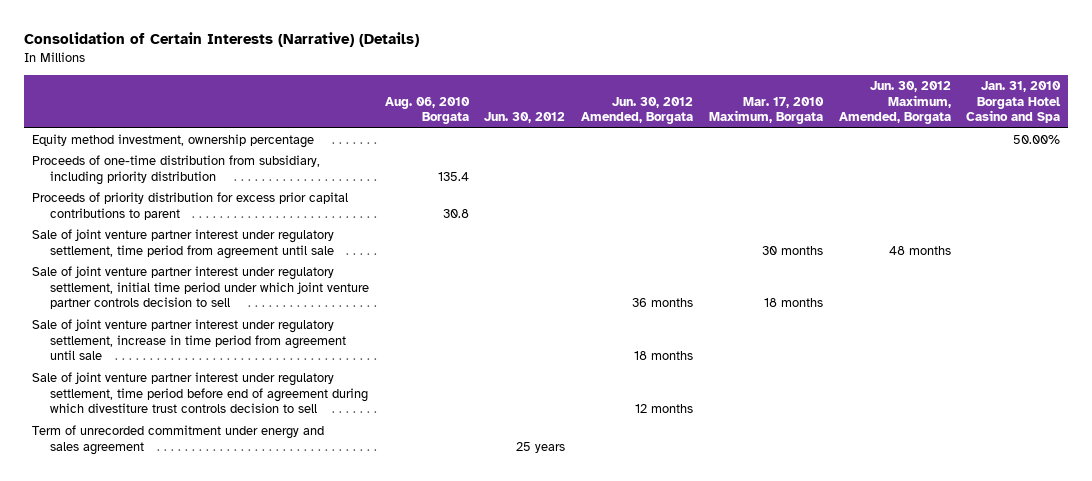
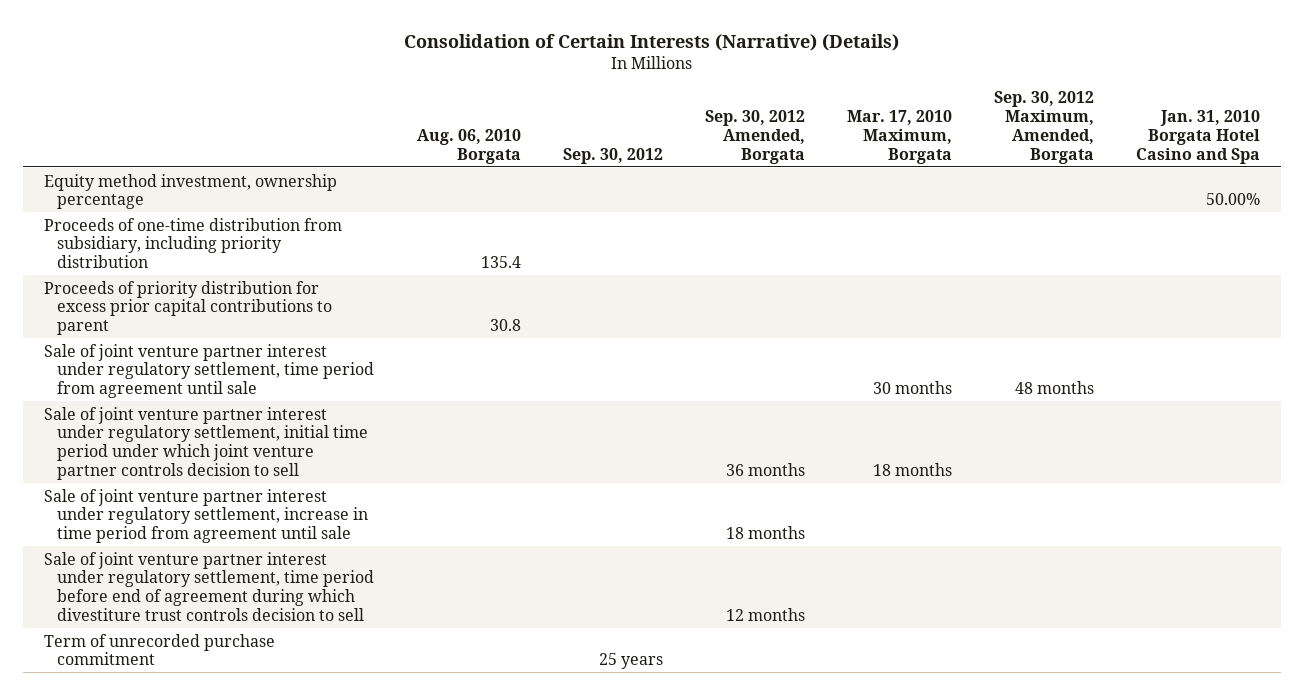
- | Aug. 06, 2010 Borgata | Jun. 30, 2012 | Jun. 30, 2012 Amended, Borgata | Mar. 17, 2010 Maximum, Borgata | Jun. 30, 2012 Maximum, Amended, Borgata | Jan. 31, 2010 Borgata Hotel Casino and Spa
+ | Aug. 06, 2010 Borgata | Sep. 30, 2012 | Sep. 30, 2012 Amended, Borgata | Mar. 17, 2010 Maximum, Borgata | Sep. 30, 2012 Maximum, Amended, Borgata | Jan. 31, 2010 Borgata Hotel Casino and Spa
- Term of unrecorded commitment under energy and sales agreement | | 25 years | | | |
+ Term of unrecorded purchase commitment | | 25 years | | | |

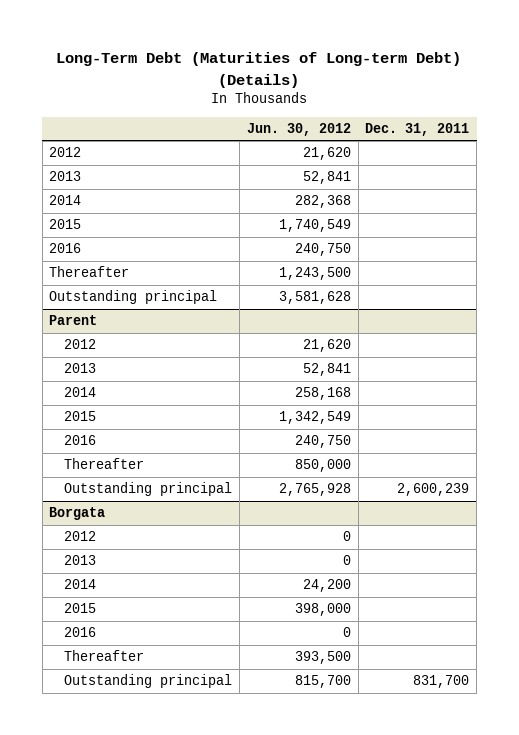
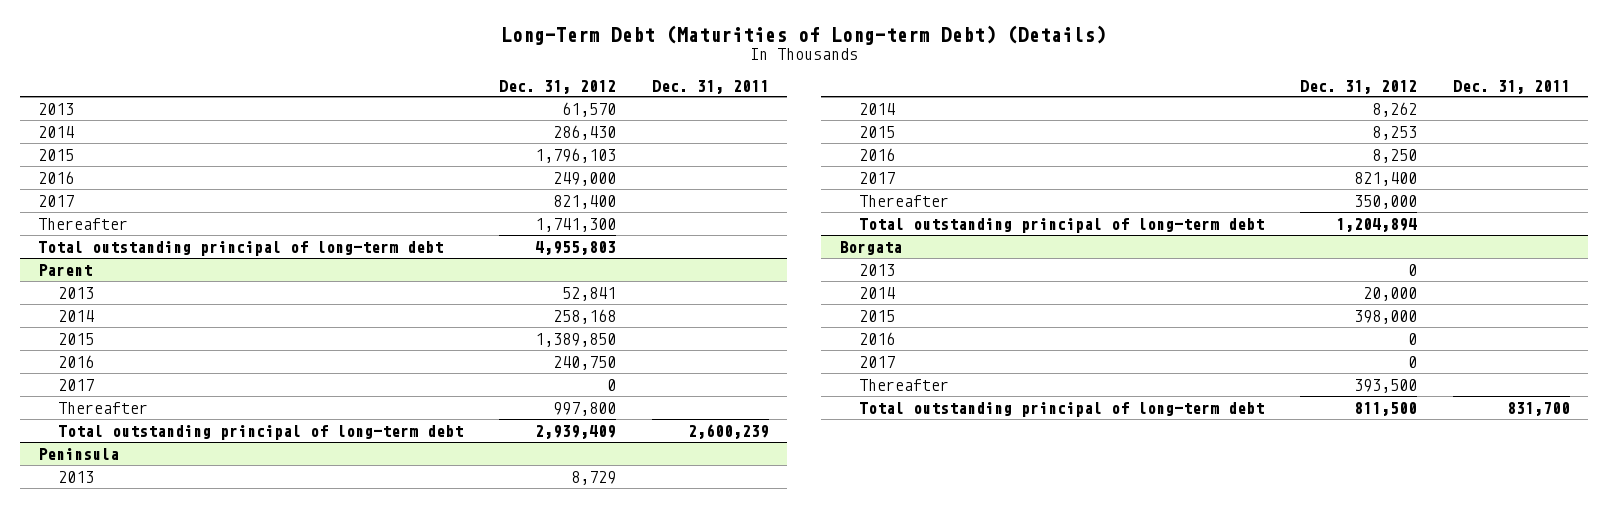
- | Jun. 30, 2012 | Dec. 31, 2011
+ | Dec. 31, 2012 | Dec. 31, 2011
- 2012 | 21,620 |
+ 2017 | 821,400 |
- Outstanding principal | 3,581,628 |
+ Total outstanding principal of long-term debt | 4,955,803 |
@ Parent
- 2012 | 21,620 |
+ 2017 | 0 |
- Outstanding principal | 2,765,928 | 2,600,239
+ Total outstanding principal of long-term debt | 2,939,409 | 2,600,239
+ Peninsula
+ 2013 | 8,729 |
+ 2014 | 8,262 |
+ 2015 | 8,253 |
+ 2016 | 8,250 |
+ 2017 | 821,400 |
+ Thereafter | 350,000 |
+ Total outstanding principal of long-term debt | 1,204,894 |
@ Borgata
- 2012 | 0 |
+ 2017 | 0 |
- Outstanding principal | 815,700 | 831,700
+ Total outstanding principal of long-term debt | 811,500 | 831,700

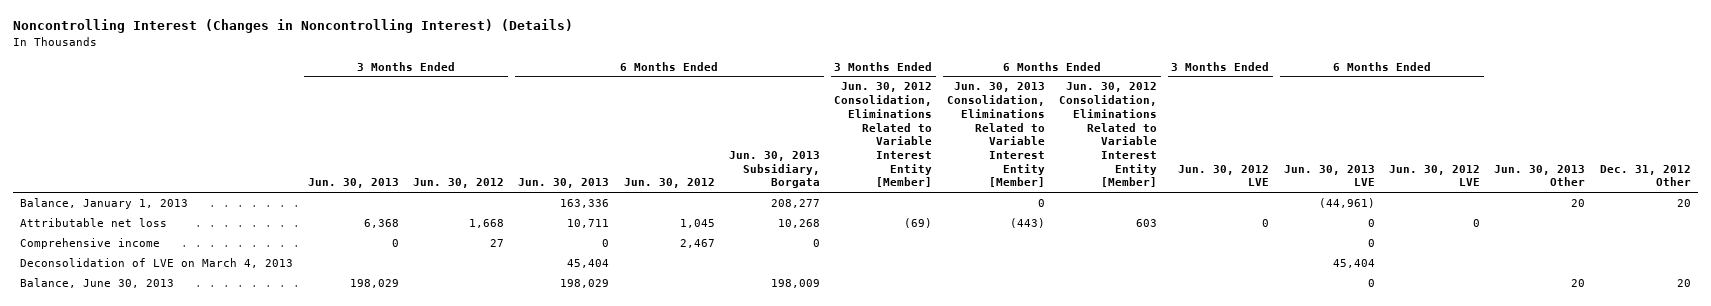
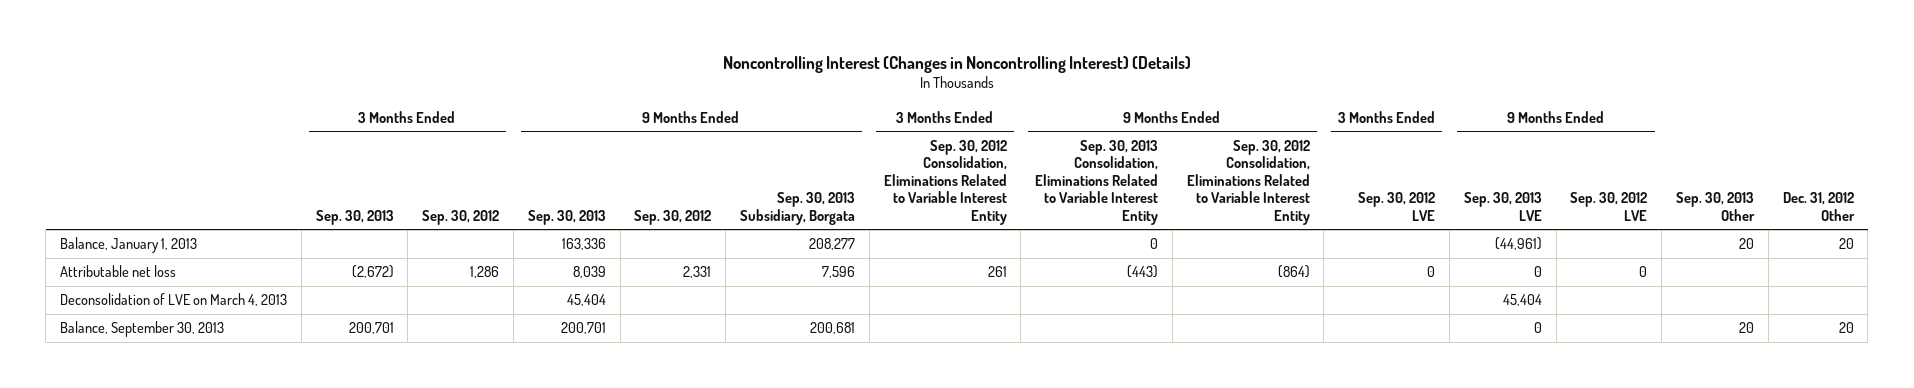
- | 3 Months Ended Jun. 30, 2013 | 3 Months Ended Jun. 30, 2012 | 6 Months Ended Jun. 30, 2013 | 6 Months Ended Jun. 30, 2012 | 6 Months Ended Jun. 30, 2013 Subsidiary, Borgata | 3 Months Ended Jun. 30, 2012 Consolidation, Eliminations Related to Variable Interest Entity [Member] | 6 Months Ended Jun. 30, 2013 Consolidation, Eliminations Related to Variable Interest Entity [Member] | 6 Months Ended Jun. 30, 2012 Consolidation, Eliminations Related to Variable Interest Entity [Member] | 3 Months Ended Jun. 30, 2012 LVE | 6 Months Ended Jun. 30, 2013 LVE | 6 Months Ended Jun. 30, 2012 LVE | Jun. 30, 2013 Other | Dec. 31, 2012 Other
+ | 3 Months Ended Sep. 30, 2013 | 3 Months Ended Sep. 30, 2012 | 9 Months Ended Sep. 30, 2013 | 9 Months Ended Sep. 30, 2012 | 9 Months Ended Sep. 30, 2013 Subsidiary, Borgata | 3 Months Ended Sep. 30, 2012 Consolidation, Eliminations Related to Variable Interest Entity | 9 Months Ended Sep. 30, 2013 Consolidation, Eliminations Related to Variable Interest Entity | 9 Months Ended Sep. 30, 2012 Consolidation, Eliminations Related to Variable Interest Entity | 3 Months Ended Sep. 30, 2012 LVE | 9 Months Ended Sep. 30, 2013 LVE | 9 Months Ended Sep. 30, 2012 LVE | Sep. 30, 2013 Other | Dec. 31, 2012 Other
- Comprehensive income | 0 | 27 | 0 | 2,467 | 0 | | | | | 0 | | |
- Balance, June 30, 2013 | 198,029 | | 198,029 | | 198,009 | | | | | 0 | | 20 | 20
+ Balance, September 30, 2013 | 200,701 | | 200,701 | | 200,681 | | | | | 0 | | 20 | 20

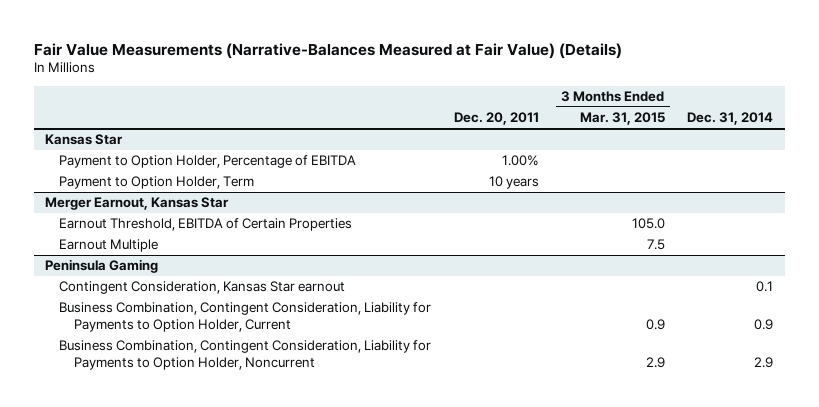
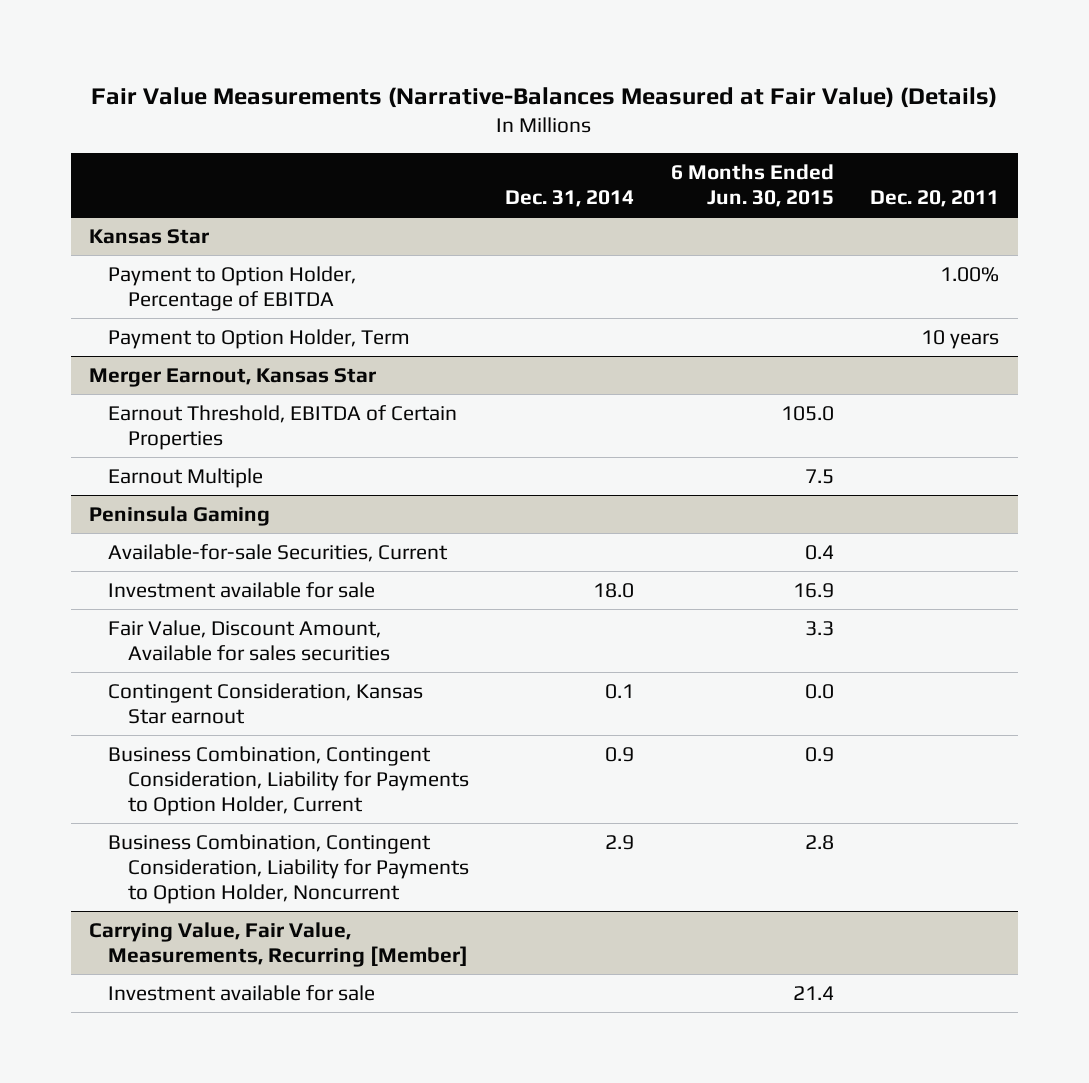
- | Dec. 20, 2011 | 3 Months Ended Mar. 31, 2015 | Dec. 31, 2014
+ | Dec. 31, 2014 | 6 Months Ended Jun. 30, 2015 | Dec. 20, 2011
@ Peninsula Gaming
+ Available-for-sale Securities, Current | | 0.4 |
+ Investment available for sale | 18.0 | 16.9 |
+ Fair Value, Discount Amount, Available for sales securities | | 3.3 |
+ Carrying Value, Fair Value, Measurements, Recurring [Member]
+ Investment available for sale | | 21.4 |

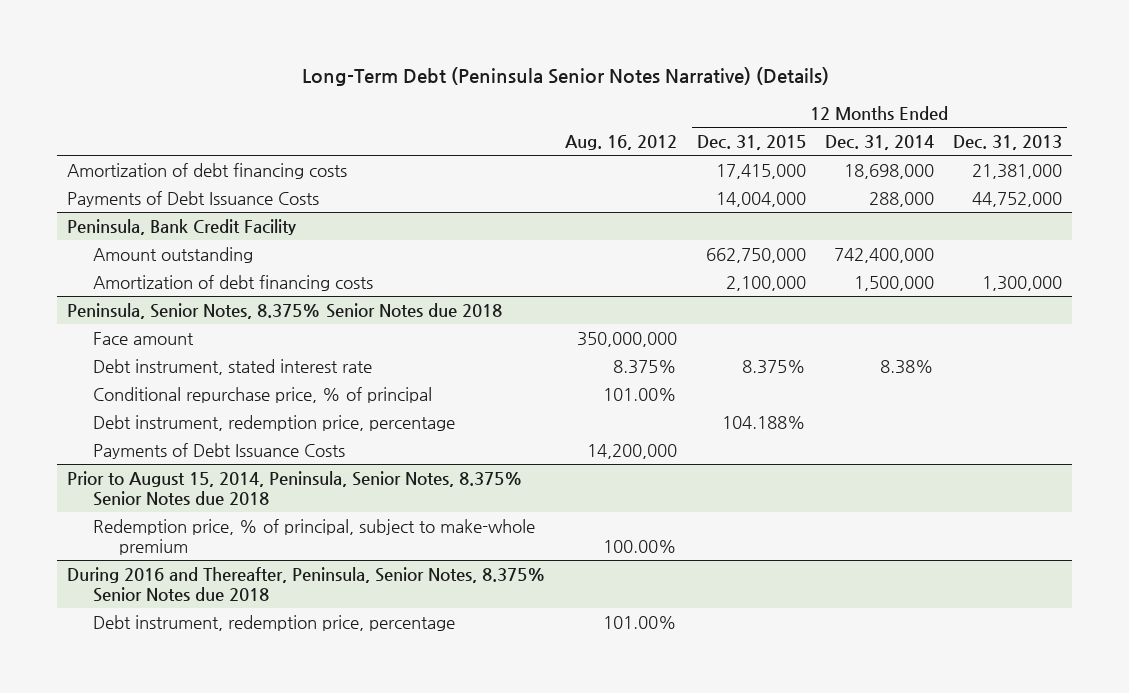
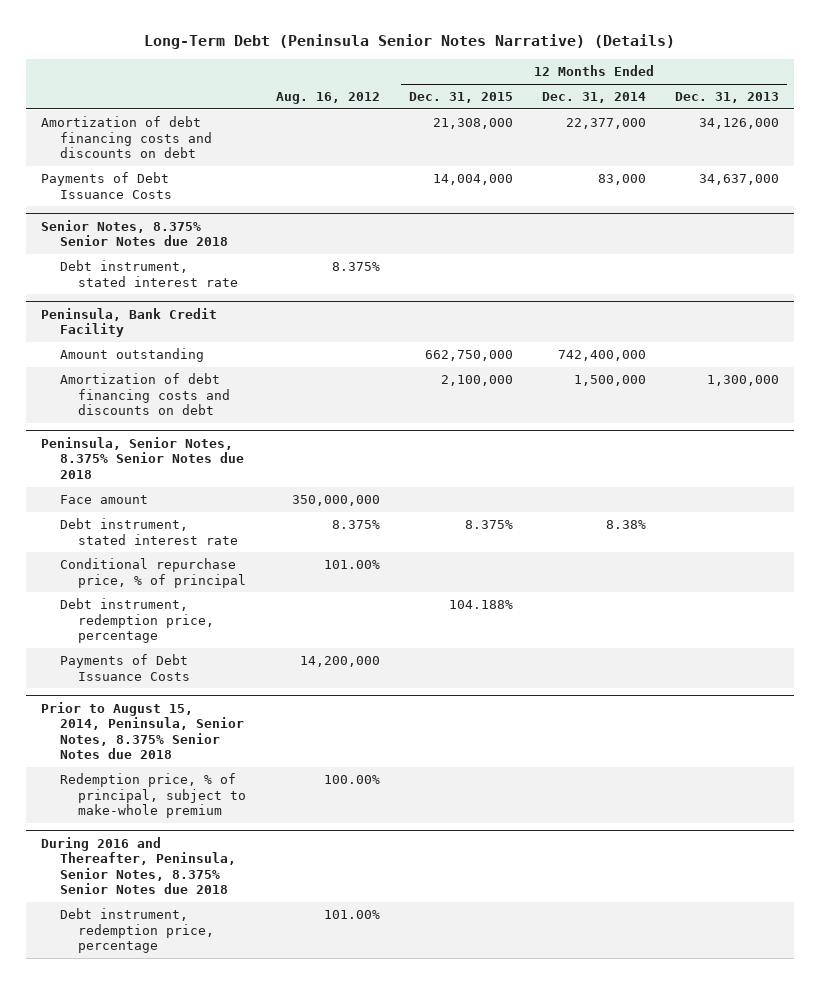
- Amortization of debt financing costs | | 17,415,000 | 18,698,000 | 21,381,000
- Payments of Debt Issuance Costs | | 14,004,000 | 288,000 | 44,752,000
+ Amortization of debt financing costs and discounts on debt | | 21,308,000 | 22,377,000 | 34,126,000
+ Payments of Debt Issuance Costs | | 14,004,000 | 83,000 | 34,637,000
+ Senior Notes, 8.375% Senior Notes due 2018
+ Debt instrument, stated interest rate | 8.375% | | |
@ Peninsula, Bank Credit Facility
- Amortization of debt financing costs | | 2,100,000 | 1,500,000 | 1,300,000
+ Amortization of debt financing costs and discounts on debt | | 2,100,000 | 1,500,000 | 1,300,000

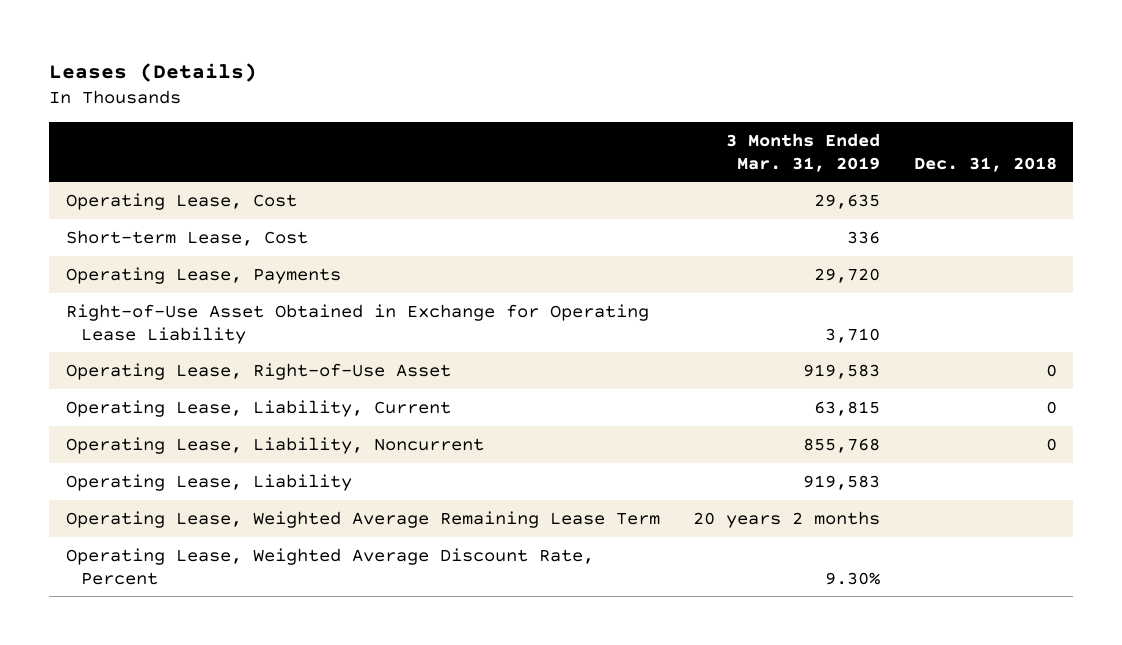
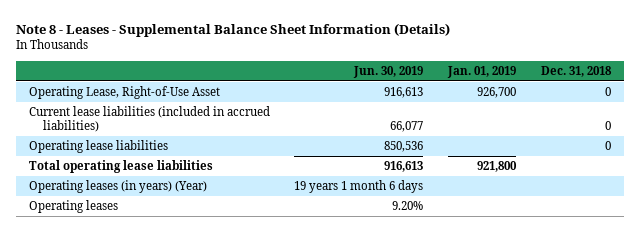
- Leases (Details)
+ Note 8 - Leases - Supplemental Balance Sheet Information (Details)
- | 3 Months Ended Mar. 31, 2019 | Dec. 31, 2018
+ | Jun. 30, 2019 | Jan. 01, 2019 | Dec. 31, 2018
- Operating Lease, Cost | 29,635 |
- Short-term Lease, Cost | 336 |
- Operating Lease, Payments | 29,720 |
- Right-of-Use Asset Obtained in Exchange for Operating Lease Liability | 3,710 |
- Operating Lease, Liability, Current | 63,815 | 0
- Operating Lease, Liability, Noncurrent | 855,768 | 0
- Operating Lease, Liability | 919,583 |
- Operating Lease, Weighted Average Remaining Lease Term | 20 years 2 months |
- Operating Lease, Weighted Average Discount Rate, Percent | 9.30% |
+ Current lease liabilities (included in accrued liabilities) | 66,077 | | 0
+ Operating lease liabilities | 850,536 | | 0
+ Total operating lease liabilities | 916,613 | 921,800 |
+ Operating leases (in years) (Year) | 19 years 1 month 6 days | |
+ Operating leases | 9.20% | |

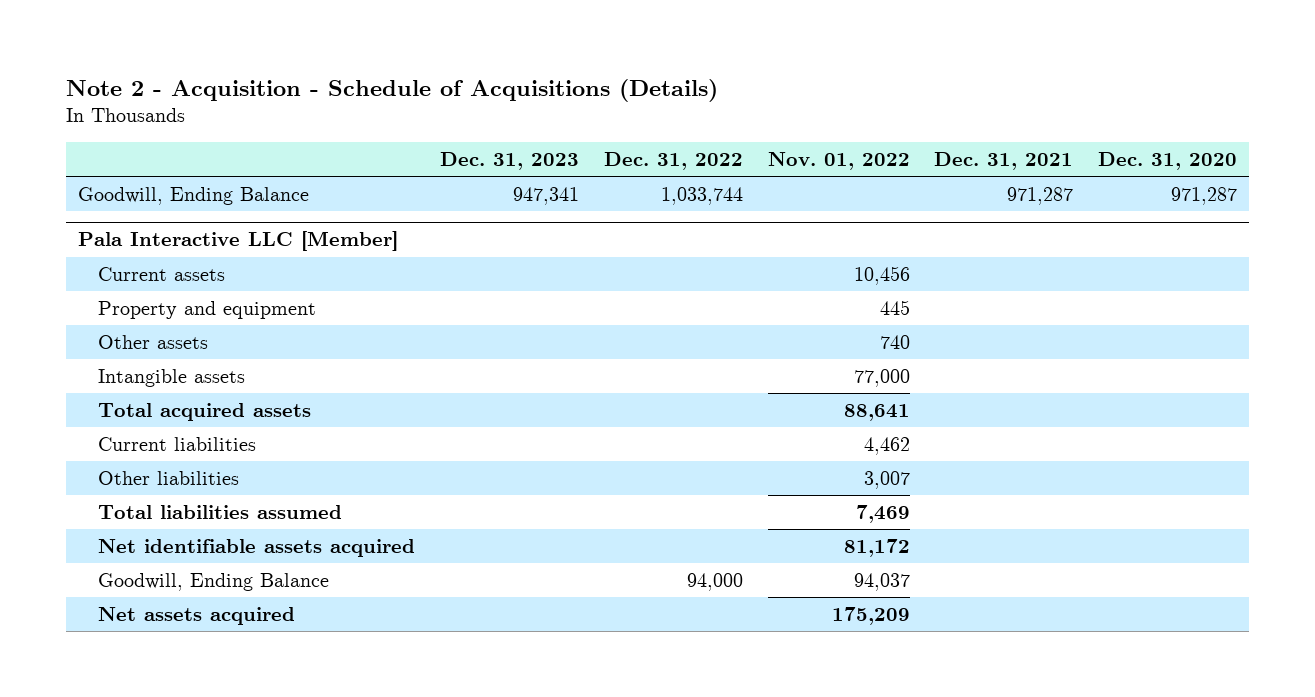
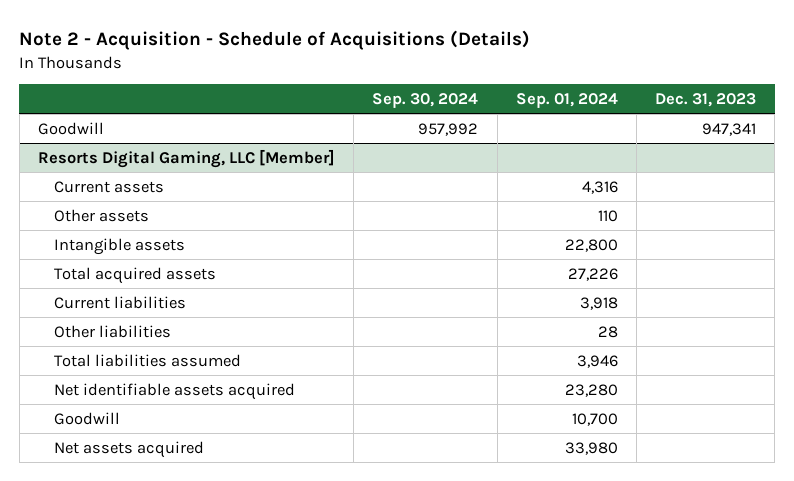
- | Dec. 31, 2023 | Dec. 31, 2022 | Nov. 01, 2022 | Dec. 31, 2021 | Dec. 31, 2020
+ | Sep. 30, 2024 | Sep. 01, 2024 | Dec. 31, 2023
- Goodwill, Ending Balance | 947,341 | 1,033,744 | | 971,287 | 971,287
- Pala Interactive LLC [Member]
- Current assets | | | 10,456 | |
- Property and equipment | | | 445 | |
- Other assets | | | 740 | |
- Intangible assets | | | 77,000 | |
- Total acquired assets | | | 88,641 | |
- Current liabilities | | | 4,462 | |
- Other liabilities | | | 3,007 | |
- Total liabilities assumed | | | 7,469 | |
- Net identifiable assets acquired | | | 81,172 | |
- Goodwill, Ending Balance | | 94,000 | 94,037 | |
- Net assets acquired | | | 175,209 | |
+ Goodwill | 957,992 | | 947,341
+ Resorts Digital Gaming, LLC [Member]
+ Current assets | | 4,316 |
+ Other assets | | 110 |
+ Intangible assets | | 22,800 |
+ Total acquired assets | | 27,226 |
+ Current liabilities | | 3,918 |
+ Other liabilities | | 28 |
+ Total liabilities assumed | | 3,946 |
+ Net identifiable assets acquired | | 23,280 |
+ Goodwill | | 10,700 |
+ Net assets acquired | | 33,980 |

